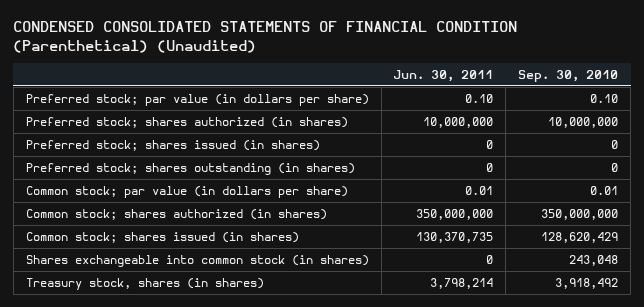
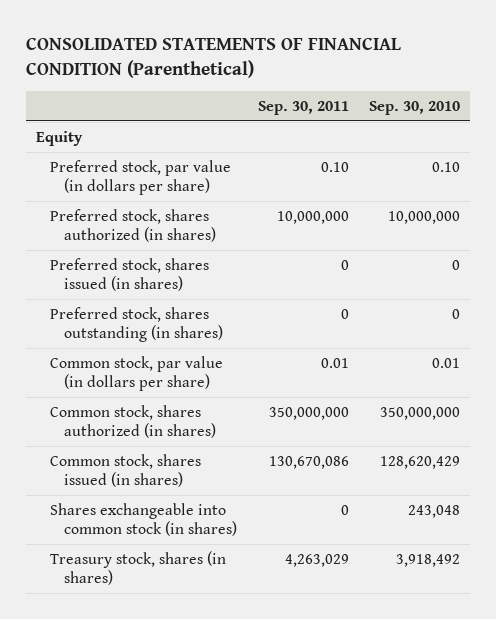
- CONDENSED CONSOLIDATED STATEMENTS OF FINANCIAL CONDITION (Parenthetical) (Unaudited)
+ CONSOLIDATED STATEMENTS OF FINANCIAL CONDITION (Parenthetical)
- | Jun. 30, 2011 | Sep. 30, 2010
+ | Sep. 30, 2011 | Sep. 30, 2010
- Preferred stock; par value (in dollars per share) | 0.10 | 0.10
- Preferred stock; shares authorized (in shares) | 10,000,000 | 10,000,000
- Preferred stock; shares issued (in shares) | 0 | 0
- Preferred stock; shares outstanding (in shares) | 0 | 0
- Common stock; par value (in dollars per share) | 0.01 | 0.01
- Common stock; shares authorized (in shares) | 350,000,000 | 350,000,000
- Common stock; shares issued (in shares) | 130,370,735 | 128,620,429
+ Equity
+ Preferred stock, par value (in dollars per share) | 0.10 | 0.10
+ Preferred stock, shares authorized (in shares) | 10,000,000 | 10,000,000
+ Preferred stock, shares issued (in shares) | 0 | 0
+ Preferred stock, shares outstanding (in shares) | 0 | 0
+ Common stock, par value (in dollars per share) | 0.01 | 0.01
+ Common stock, shares authorized (in shares) | 350,000,000 | 350,000,000
+ Common stock, shares issued (in shares) | 130,670,086 | 128,620,429

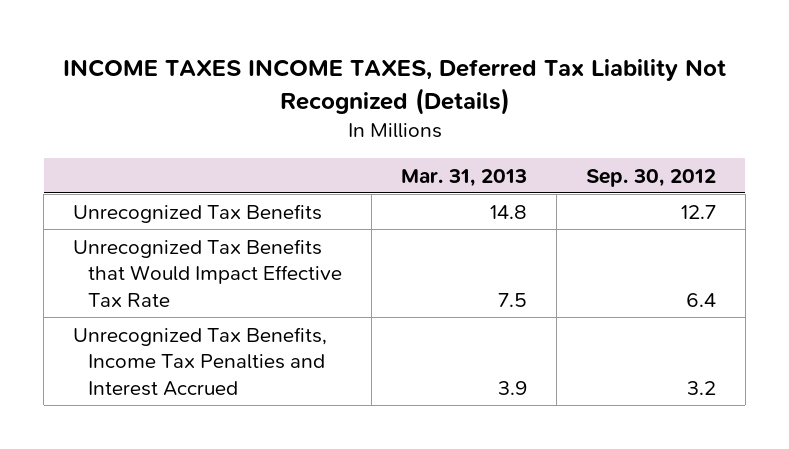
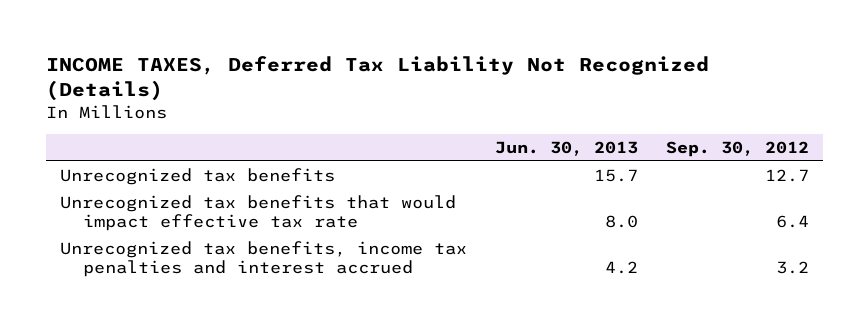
- INCOME TAXES INCOME TAXES, Deferred Tax Liability Not Recognized (Details)
+ INCOME TAXES, Deferred Tax Liability Not Recognized (Details)
- | Mar. 31, 2013 | Sep. 30, 2012
+ | Jun. 30, 2013 | Sep. 30, 2012
- Unrecognized Tax Benefits | 14.8 | 12.7
- Unrecognized Tax Benefits that Would Impact Effective Tax Rate | 7.5 | 6.4
- Unrecognized Tax Benefits, Income Tax Penalties and Interest Accrued | 3.9 | 3.2
+ Unrecognized tax benefits | 15.7 | 12.7
+ Unrecognized tax benefits that would impact effective tax rate | 8.0 | 6.4
+ Unrecognized tax benefits, income tax penalties and interest accrued | 4.2 | 3.2

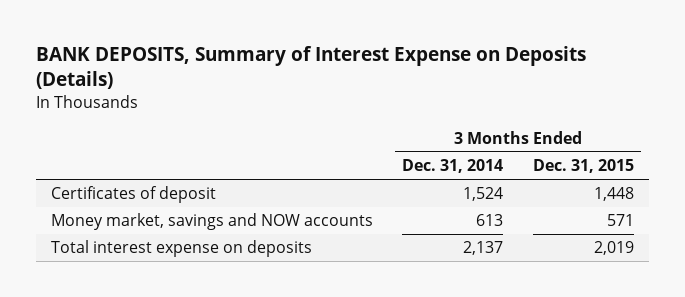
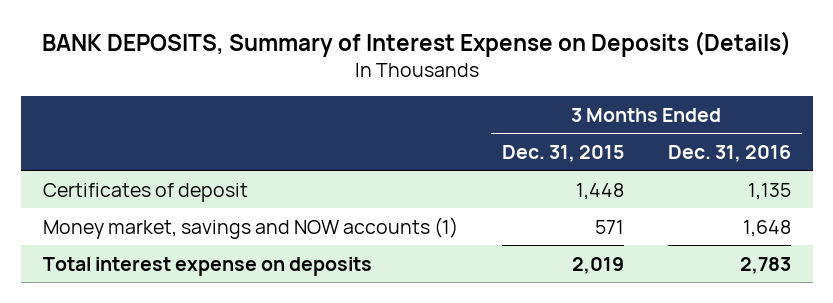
- | 3 Months Ended Dec. 31, 2014 | 3 Months Ended Dec. 31, 2015
+ | 3 Months Ended Dec. 31, 2015 | 3 Months Ended Dec. 31, 2016
- Money market, savings and NOW accounts | 613 | 571
+ Money market, savings and NOW accounts (1) | 571 | 1,648

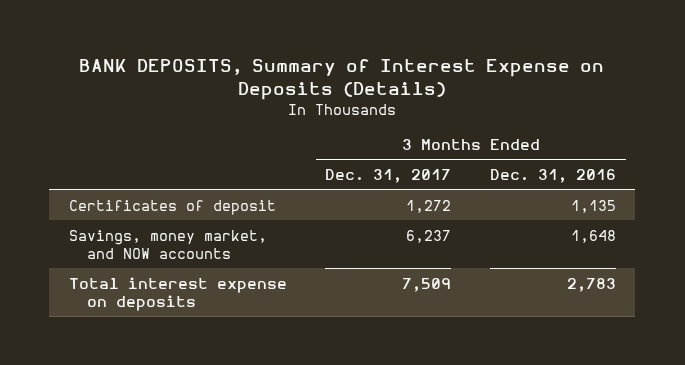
- | 3 Months Ended Dec. 31, 2015 | 3 Months Ended Dec. 31, 2016
+ | 3 Months Ended Dec. 31, 2017 | 3 Months Ended Dec. 31, 2016
- Money market, savings and NOW accounts (1) | 571 | 1,648
+ Savings, money market, and NOW accounts | 6,237 | 1,648

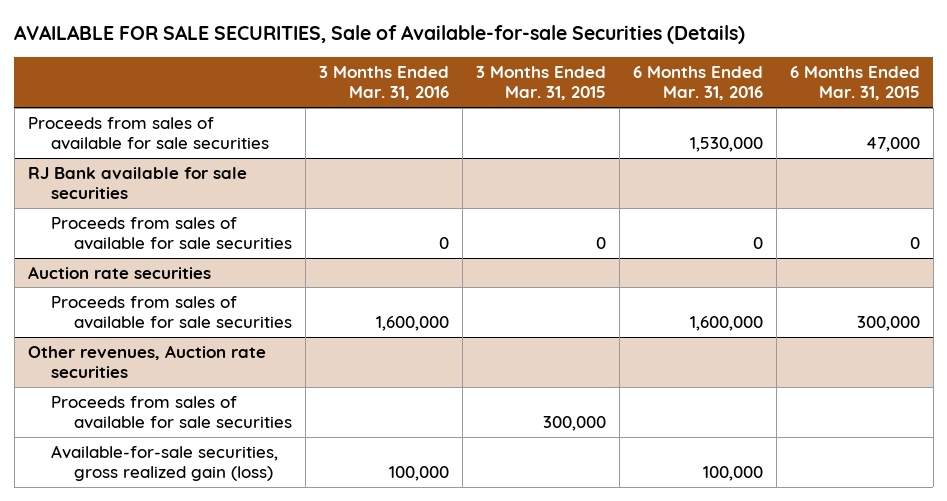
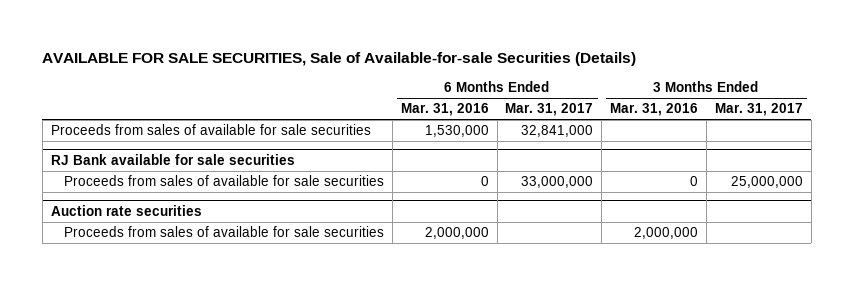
- | 3 Months Ended Mar. 31, 2016 | 3 Months Ended Mar. 31, 2015 | 6 Months Ended Mar. 31, 2016 | 6 Months Ended Mar. 31, 2015
+ | 6 Months Ended Mar. 31, 2016 | 6 Months Ended Mar. 31, 2017 | 3 Months Ended Mar. 31, 2016 | 3 Months Ended Mar. 31, 2017
@ Auction rate securities
- Proceeds from sales of available for sale securities | 1,600,000 | | 1,600,000 | 300,000
- Other revenues, Auction rate securities
- Proceeds from sales of available for sale securities | | 300,000 | |
- Available-for-sale securities, gross realized gain (loss) | 100,000 | | 100,000 |
@ Auction rate securities
+ Proceeds from sales of available for sale securities | 2,000,000 | | 2,000,000 |

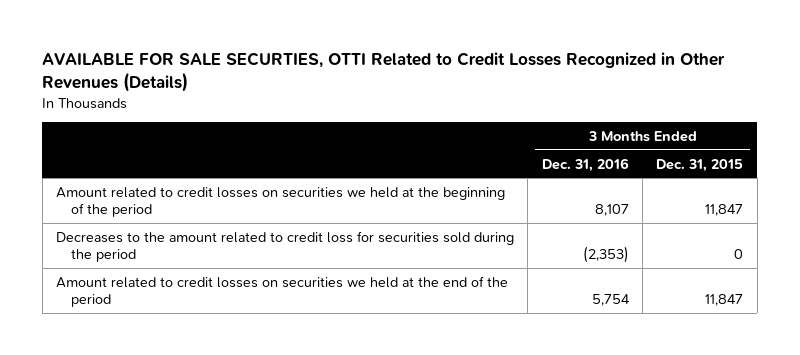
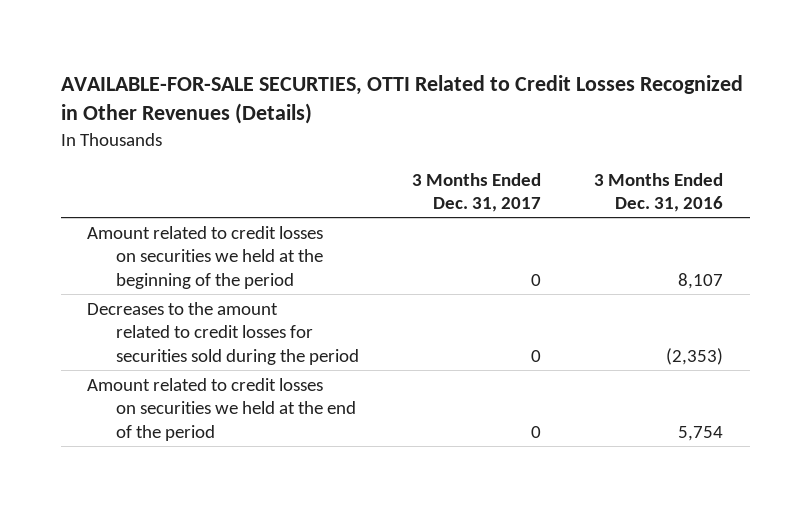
- AVAILABLE FOR SALE SECURTIES, OTTI Related to Credit Losses Recognized in Other Revenues (Details)
+ AVAILABLE-FOR-SALE SECURTIES, OTTI Related to Credit Losses Recognized in Other Revenues (Details)
- | 3 Months Ended Dec. 31, 2016 | 3 Months Ended Dec. 31, 2015
+ | 3 Months Ended Dec. 31, 2017 | 3 Months Ended Dec. 31, 2016
- Decreases to the amount related to credit loss for securities sold during the period | (2,353) | 0
+ Decreases to the amount related to credit losses for securities sold during the period | 0 | (2,353)

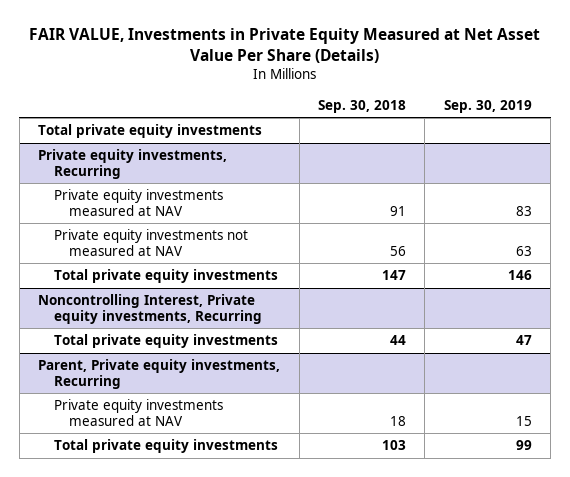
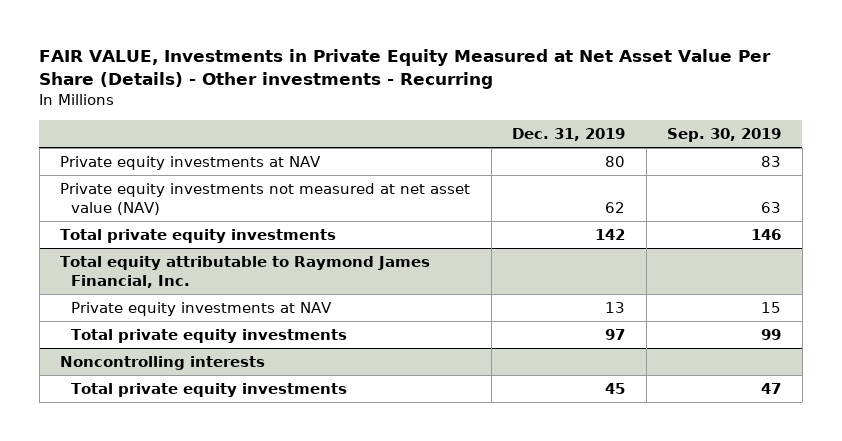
- FAIR VALUE, Investments in Private Equity Measured at Net Asset Value Per Share (Details)
+ FAIR VALUE, Investments in Private Equity Measured at Net Asset Value Per Share (Details) - Other investments - Recurring
- | Sep. 30, 2018 | Sep. 30, 2019
+ | Dec. 31, 2019 | Sep. 30, 2019
- Total private equity investments
- Private equity investments, Recurring
- Private equity investments measured at NAV | 91 | 83
- Private equity investments not measured at NAV | 56 | 63
+ Private equity investments at NAV | 80 | 83
+ Private equity investments not measured at net asset value (NAV) | 62 | 63
- Noncontrolling Interest, Private equity investments, Recurring
- Total private equity investments | 44 | 47
- Parent, Private equity investments, Recurring
- Private equity investments measured at NAV | 18 | 15
+ Total equity attributable to Raymond James Financial, Inc.
+ Private equity investments at NAV | 13 | 15
+ Noncontrolling interests
+ Total private equity investments | 45 | 47

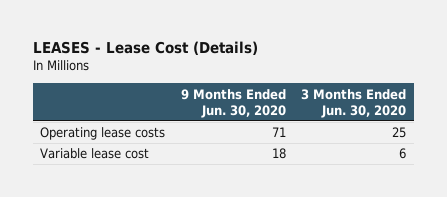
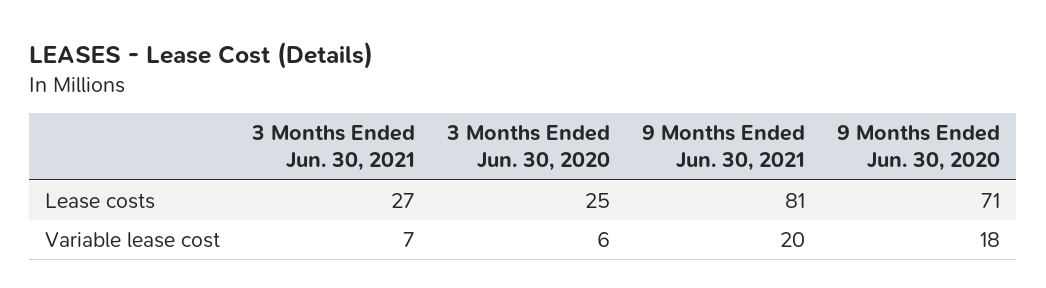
- | 9 Months Ended Jun. 30, 2020 | 3 Months Ended Jun. 30, 2020
+ | 3 Months Ended Jun. 30, 2021 | 3 Months Ended Jun. 30, 2020 | 9 Months Ended Jun. 30, 2021 | 9 Months Ended Jun. 30, 2020
- Operating lease costs | 71 | 25
+ Lease costs | 27 | 25 | 81 | 71

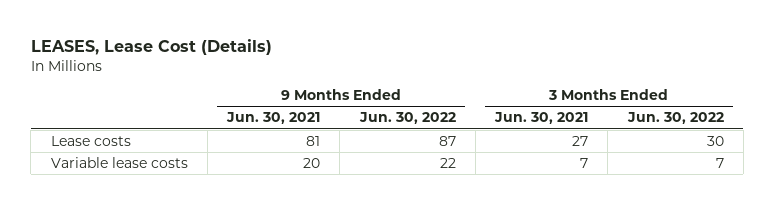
- LEASES - Lease Cost (Details)
+ LEASES, Lease Cost (Details)
- | 3 Months Ended Jun. 30, 2021 | 3 Months Ended Jun. 30, 2020 | 9 Months Ended Jun. 30, 2021 | 9 Months Ended Jun. 30, 2020
+ | 9 Months Ended Jun. 30, 2021 | 9 Months Ended Jun. 30, 2022 | 3 Months Ended Jun. 30, 2021 | 3 Months Ended Jun. 30, 2022
- Variable lease cost | 7 | 6 | 20 | 18
+ Variable lease costs | 20 | 22 | 7 | 7

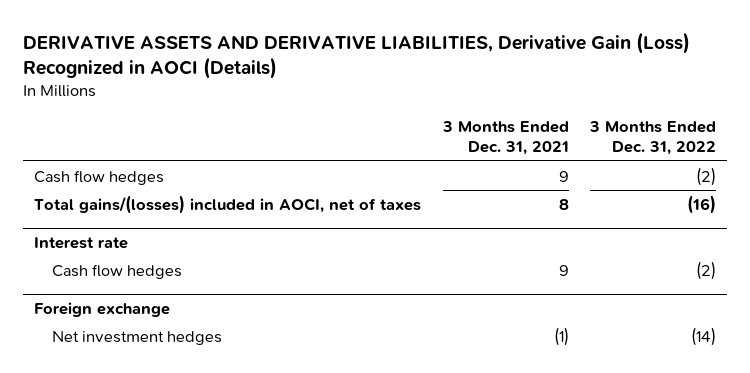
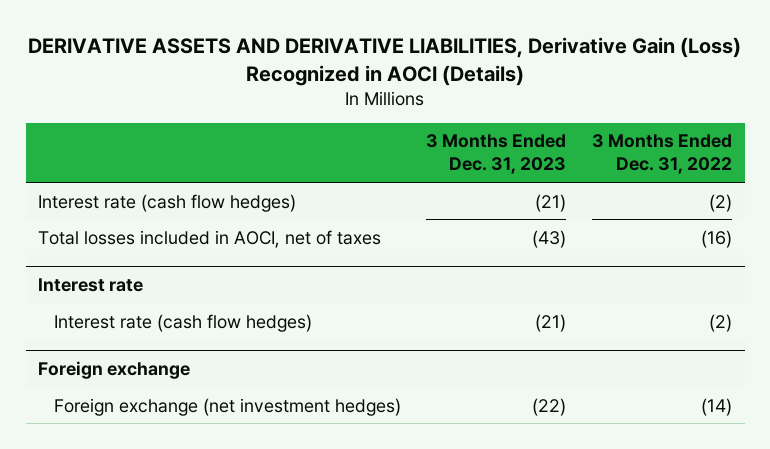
- | 3 Months Ended Dec. 31, 2021 | 3 Months Ended Dec. 31, 2022
+ | 3 Months Ended Dec. 31, 2023 | 3 Months Ended Dec. 31, 2022
- Cash flow hedges | 9 | (2)
- Total gains/(losses) included in AOCI, net of taxes | 8 | (16)
+ Interest rate (cash flow hedges) | (21) | (2)
+ Total losses included in AOCI, net of taxes | (43) | (16)
@ Interest rate
- Cash flow hedges | 9 | (2)
+ Interest rate (cash flow hedges) | (21) | (2)
@ Foreign exchange
- Net investment hedges | (1) | (14)
+ Foreign exchange (net investment hedges) | (22) | (14)

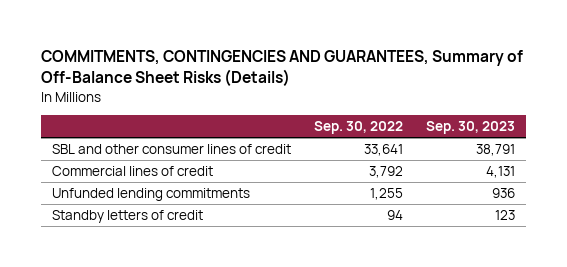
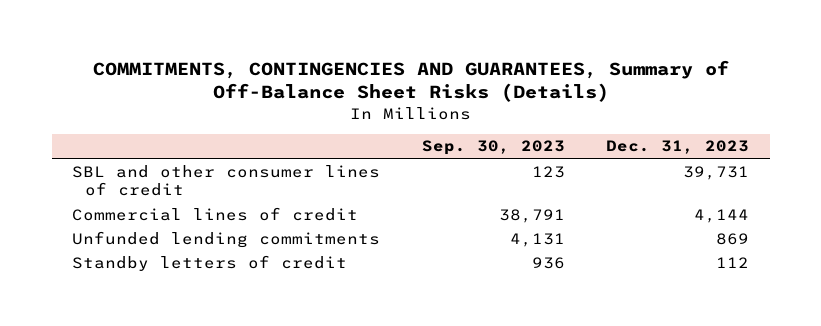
- | Sep. 30, 2022 | Sep. 30, 2023
+ | Sep. 30, 2023 | Dec. 31, 2023
- SBL and other consumer lines of credit | 33,641 | 38,791
- Commercial lines of credit | 3,792 | 4,131
- Unfunded lending commitments | 1,255 | 936
- Standby letters of credit | 94 | 123
+ SBL and other consumer lines of credit | 123 | 39,731
+ Commercial lines of credit | 38,791 | 4,144
+ Unfunded lending commitments | 4,131 | 869
+ Standby letters of credit | 936 | 112

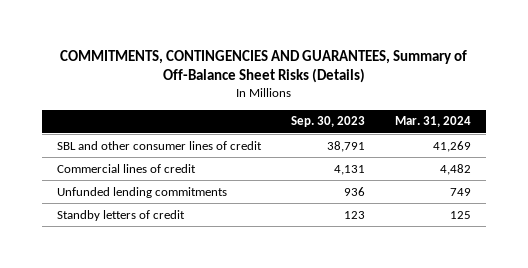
- | Sep. 30, 2023 | Dec. 31, 2023
+ | Sep. 30, 2023 | Mar. 31, 2024
- SBL and other consumer lines of credit | 123 | 39,731
- Commercial lines of credit | 38,791 | 4,144
- Unfunded lending commitments | 4,131 | 869
- Standby letters of credit | 936 | 112
+ SBL and other consumer lines of credit | 38,791 | 41,269
+ Commercial lines of credit | 4,131 | 4,482
+ Unfunded lending commitments | 936 | 749
+ Standby letters of credit | 123 | 125

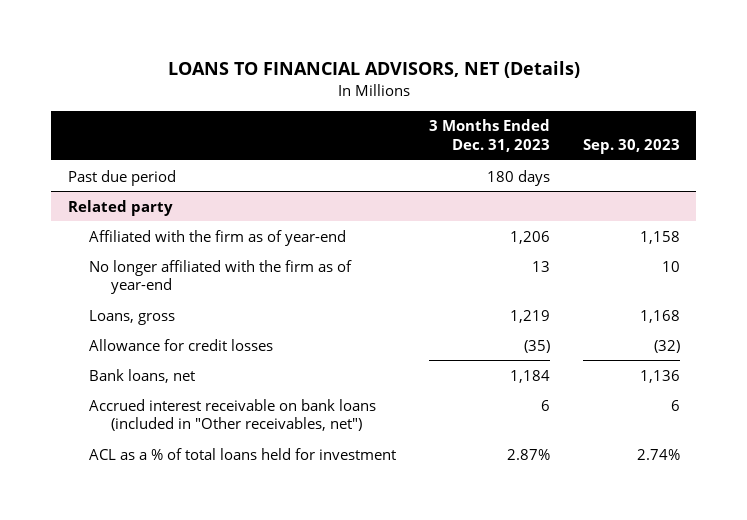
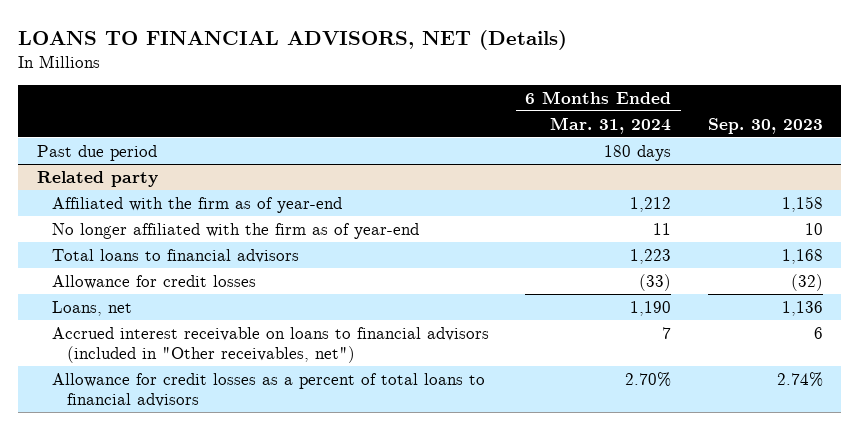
- | 3 Months Ended Dec. 31, 2023 | Sep. 30, 2023
+ | 6 Months Ended Mar. 31, 2024 | Sep. 30, 2023
@ Related party
- Loans, gross | 1,219 | 1,168
+ Total loans to financial advisors | 1,223 | 1,168
- Bank loans, net | 1,184 | 1,136
- Accrued interest receivable on bank loans (included in "Other receivables, net") | 6 | 6
- ACL as a % of total loans held for investment | 2.87% | 2.74%
+ Loans, net | 1,190 | 1,136
+ Accrued interest receivable on loans to financial advisors (included in "Other receivables, net") | 7 | 6
+ Allowance for credit losses as a percent of total loans to financial advisors | 2.70% | 2.74%

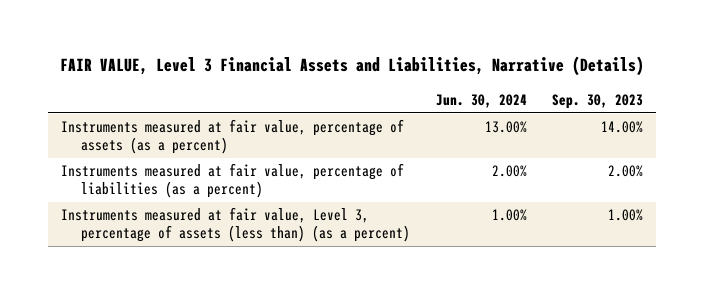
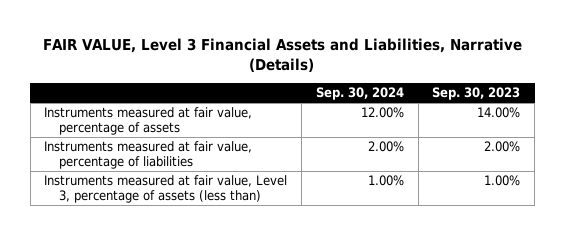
- | Jun. 30, 2024 | Sep. 30, 2023
+ | Sep. 30, 2024 | Sep. 30, 2023
- Instruments measured at fair value, percentage of assets (as a percent) | 13.00% | 14.00%
- Instruments measured at fair value, percentage of liabilities (as a percent) | 2.00% | 2.00%
- Instruments measured at fair value, Level 3, percentage of assets (less than) (as a percent) | 1.00% | 1.00%
+ Instruments measured at fair value, percentage of assets | 12.00% | 14.00%
+ Instruments measured at fair value, percentage of liabilities | 2.00% | 2.00%
+ Instruments measured at fair value, Level 3, percentage of assets (less than) | 1.00% | 1.00%

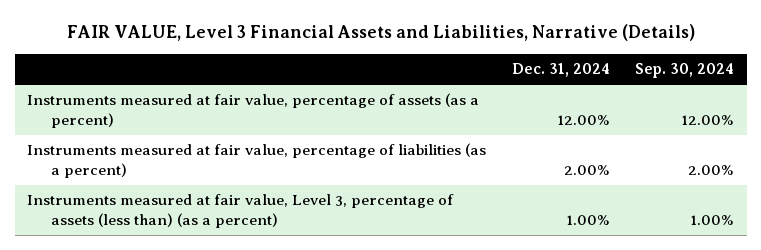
- | Sep. 30, 2024 | Sep. 30, 2023
+ | Dec. 31, 2024 | Sep. 30, 2024
- Instruments measured at fair value, percentage of assets | 12.00% | 14.00%
- Instruments measured at fair value, percentage of liabilities | 2.00% | 2.00%
- Instruments measured at fair value, Level 3, percentage of assets (less than) | 1.00% | 1.00%
+ Instruments measured at fair value, percentage of assets (as a percent) | 12.00% | 12.00%
+ Instruments measured at fair value, percentage of liabilities (as a percent) | 2.00% | 2.00%
+ Instruments measured at fair value, Level 3, percentage of assets (less than) (as a percent) | 1.00% | 1.00%

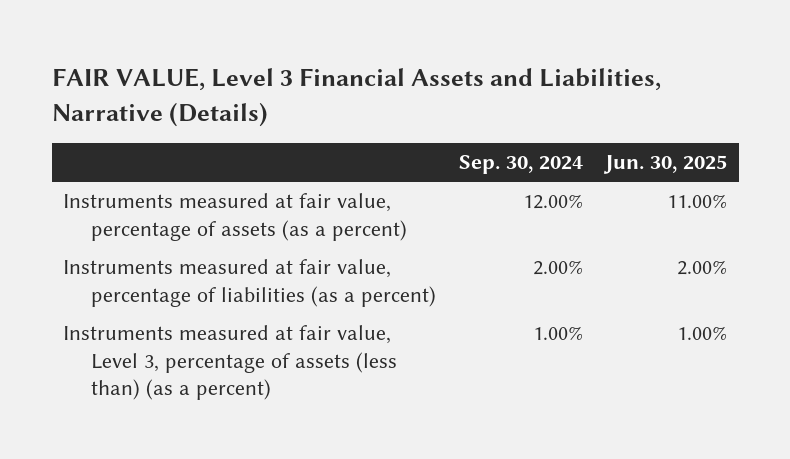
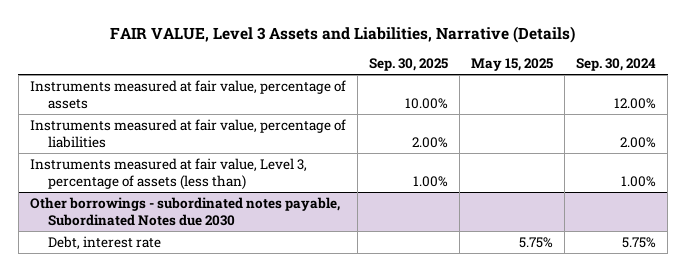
- FAIR VALUE, Level 3 Financial Assets and Liabilities, Narrative (Details)
+ FAIR VALUE, Level 3 Assets and Liabilities, Narrative (Details)
- | Sep. 30, 2024 | Jun. 30, 2025
+ | Sep. 30, 2025 | May 15, 2025 | Sep. 30, 2024
- Instruments measured at fair value, percentage of assets (as a percent) | 12.00% | 11.00%
- Instruments measured at fair value, percentage of liabilities (as a percent) | 2.00% | 2.00%
- Instruments measured at fair value, Level 3, percentage of assets (less than) (as a percent) | 1.00% | 1.00%
+ Instruments measured at fair value, percentage of assets | 10.00% | | 12.00%
+ Instruments measured at fair value, percentage of liabilities | 2.00% | | 2.00%
+ Instruments measured at fair value, Level 3, percentage of assets (less than) | 1.00% | | 1.00%
+ Other borrowings - subordinated notes payable, Subordinated Notes due 2030
+ Debt, interest rate | | 5.75% | 5.75%

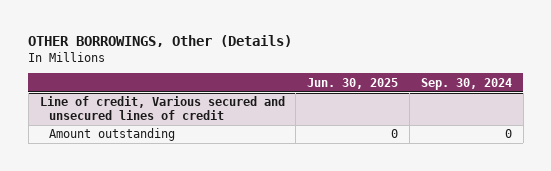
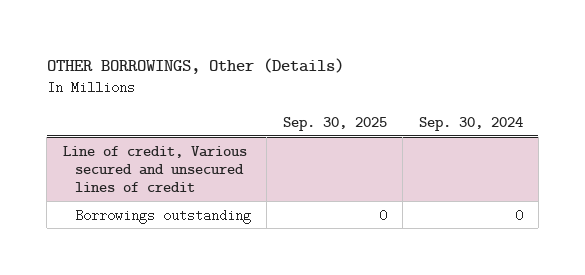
- | Jun. 30, 2025 | Sep. 30, 2024
+ | Sep. 30, 2025 | Sep. 30, 2024
@ Line of credit, Various secured and unsecured lines of credit
- Amount outstanding | 0 | 0
+ Borrowings outstanding | 0 | 0

